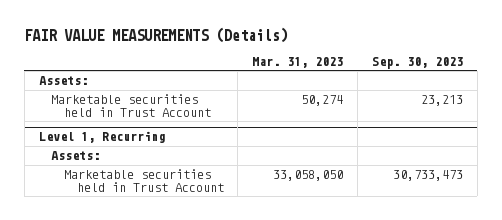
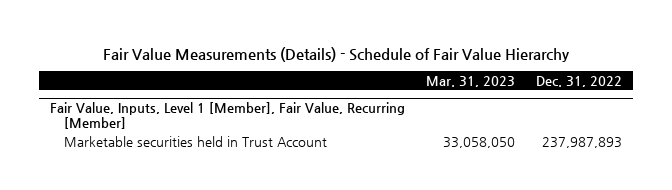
- FAIR VALUE MEASUREMENTS (Details)
+ Fair Value Measurements (Details) - Schedule of Fair Value Hierarchy
- | Mar. 31, 2023 | Sep. 30, 2023
+ | Mar. 31, 2023 | Dec. 31, 2022
- Assets:
- Marketable securities held in Trust Account | 50,274 | 23,213
- Level 1, Recurring
- Assets:
+ Fair Value, Inputs, Level 1 [Member], Fair Value, Recurring [Member]

